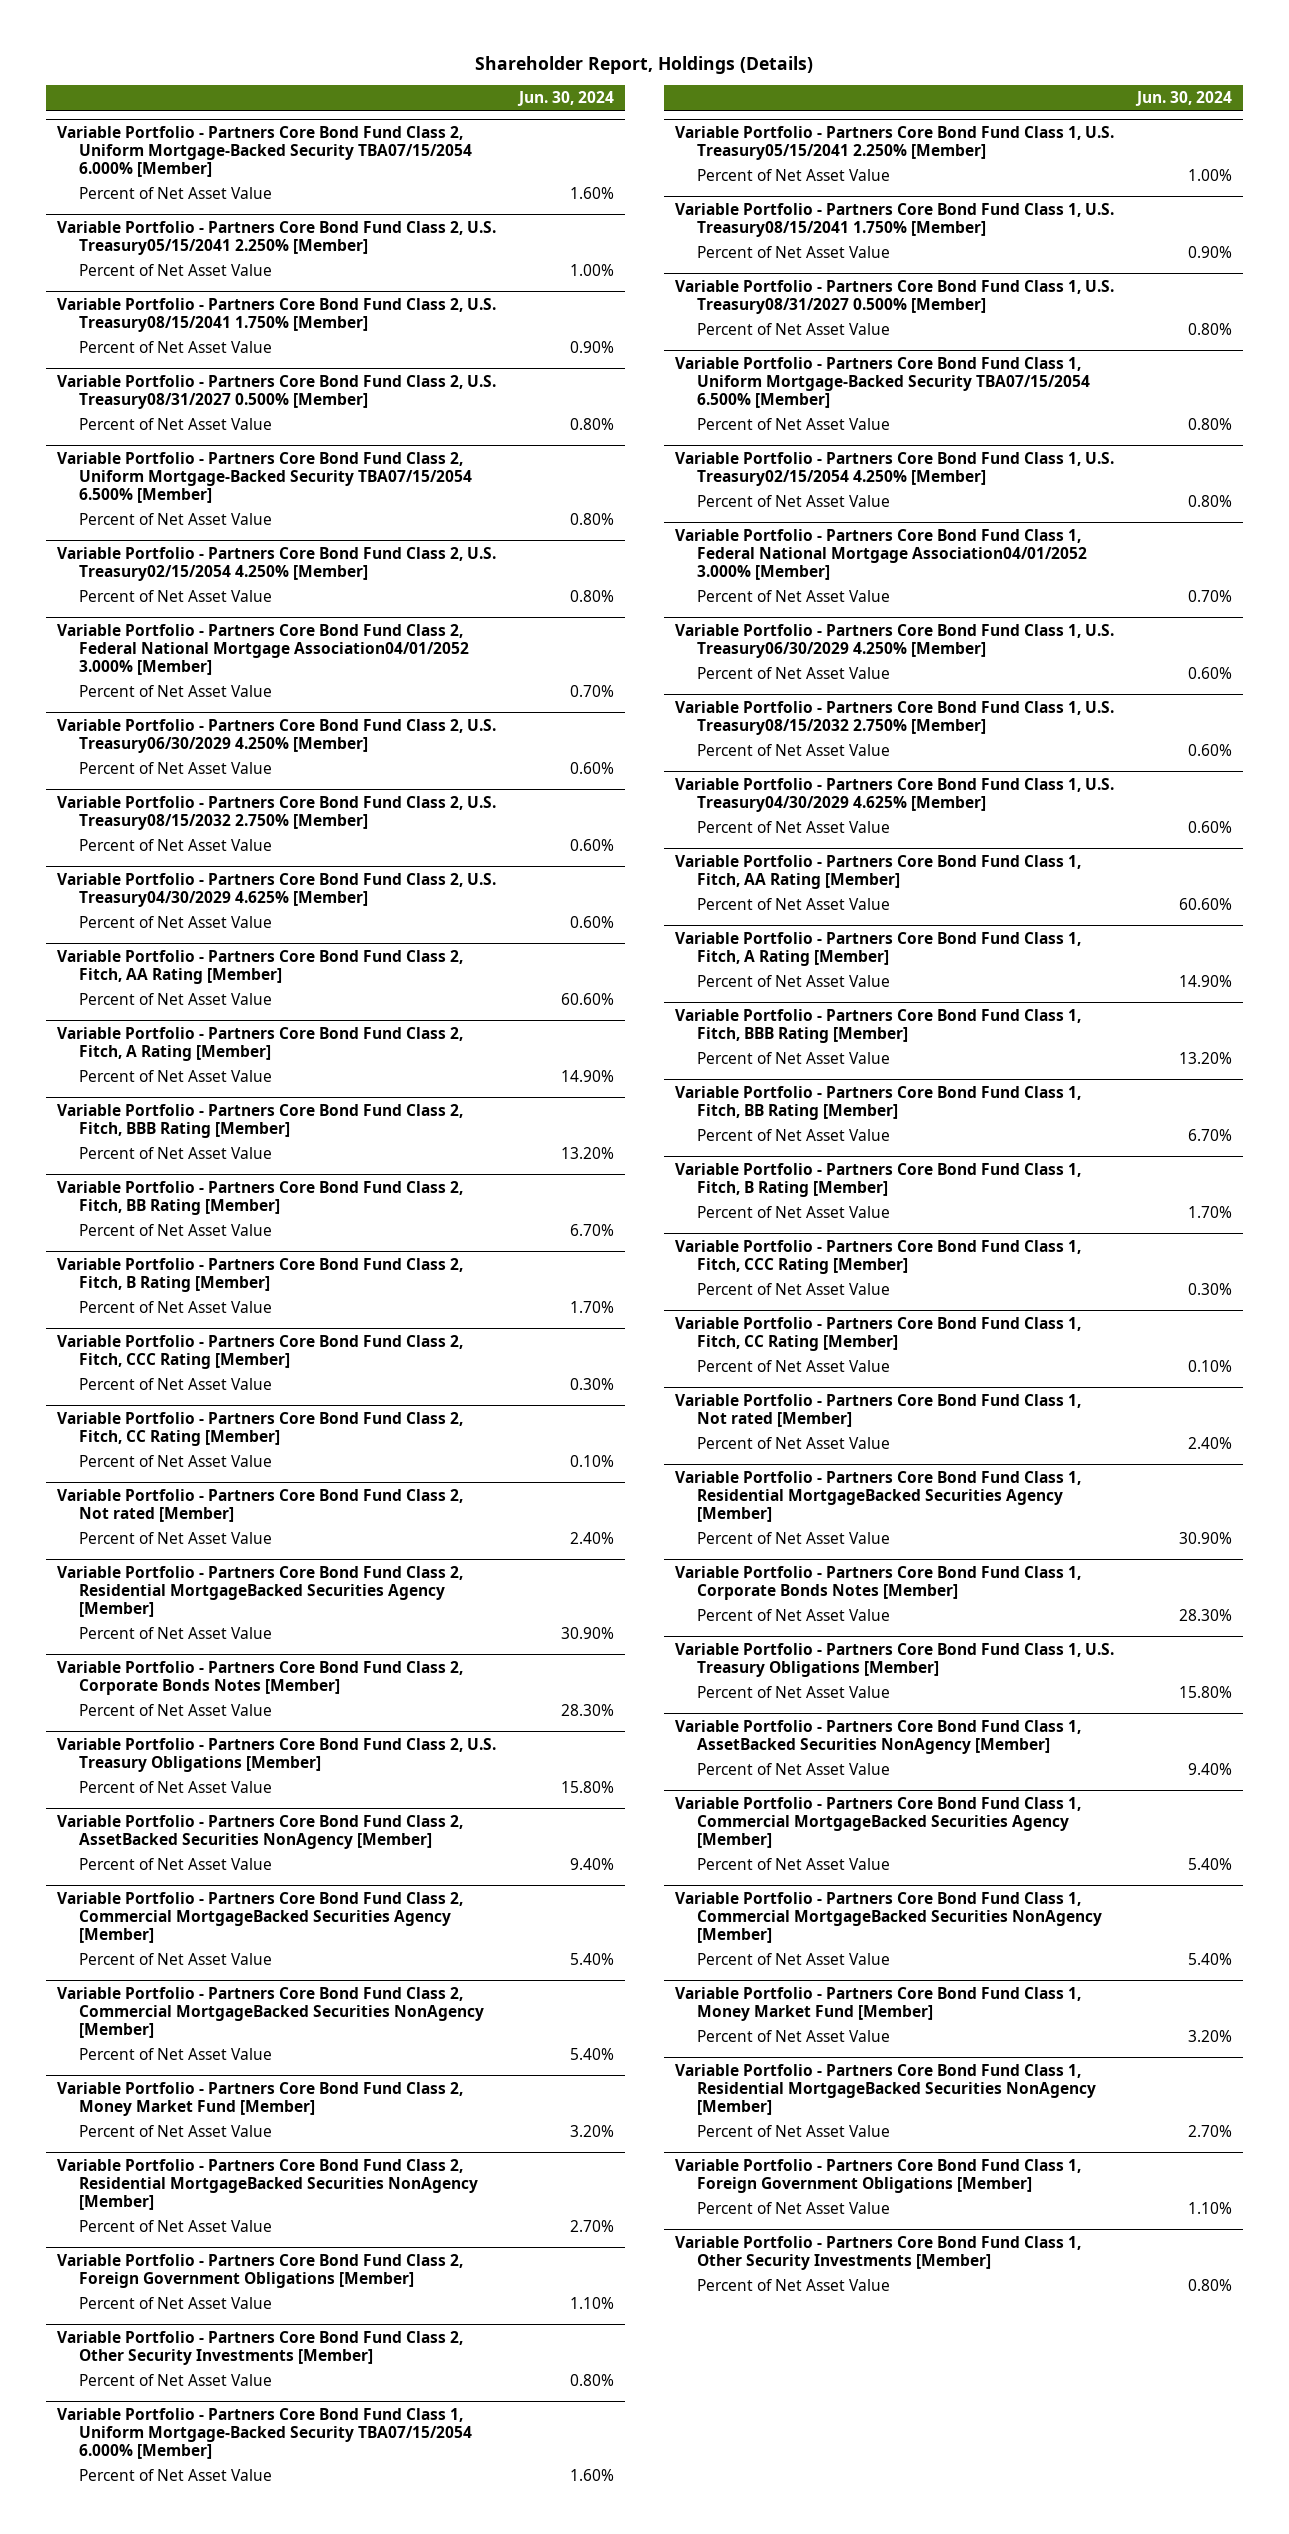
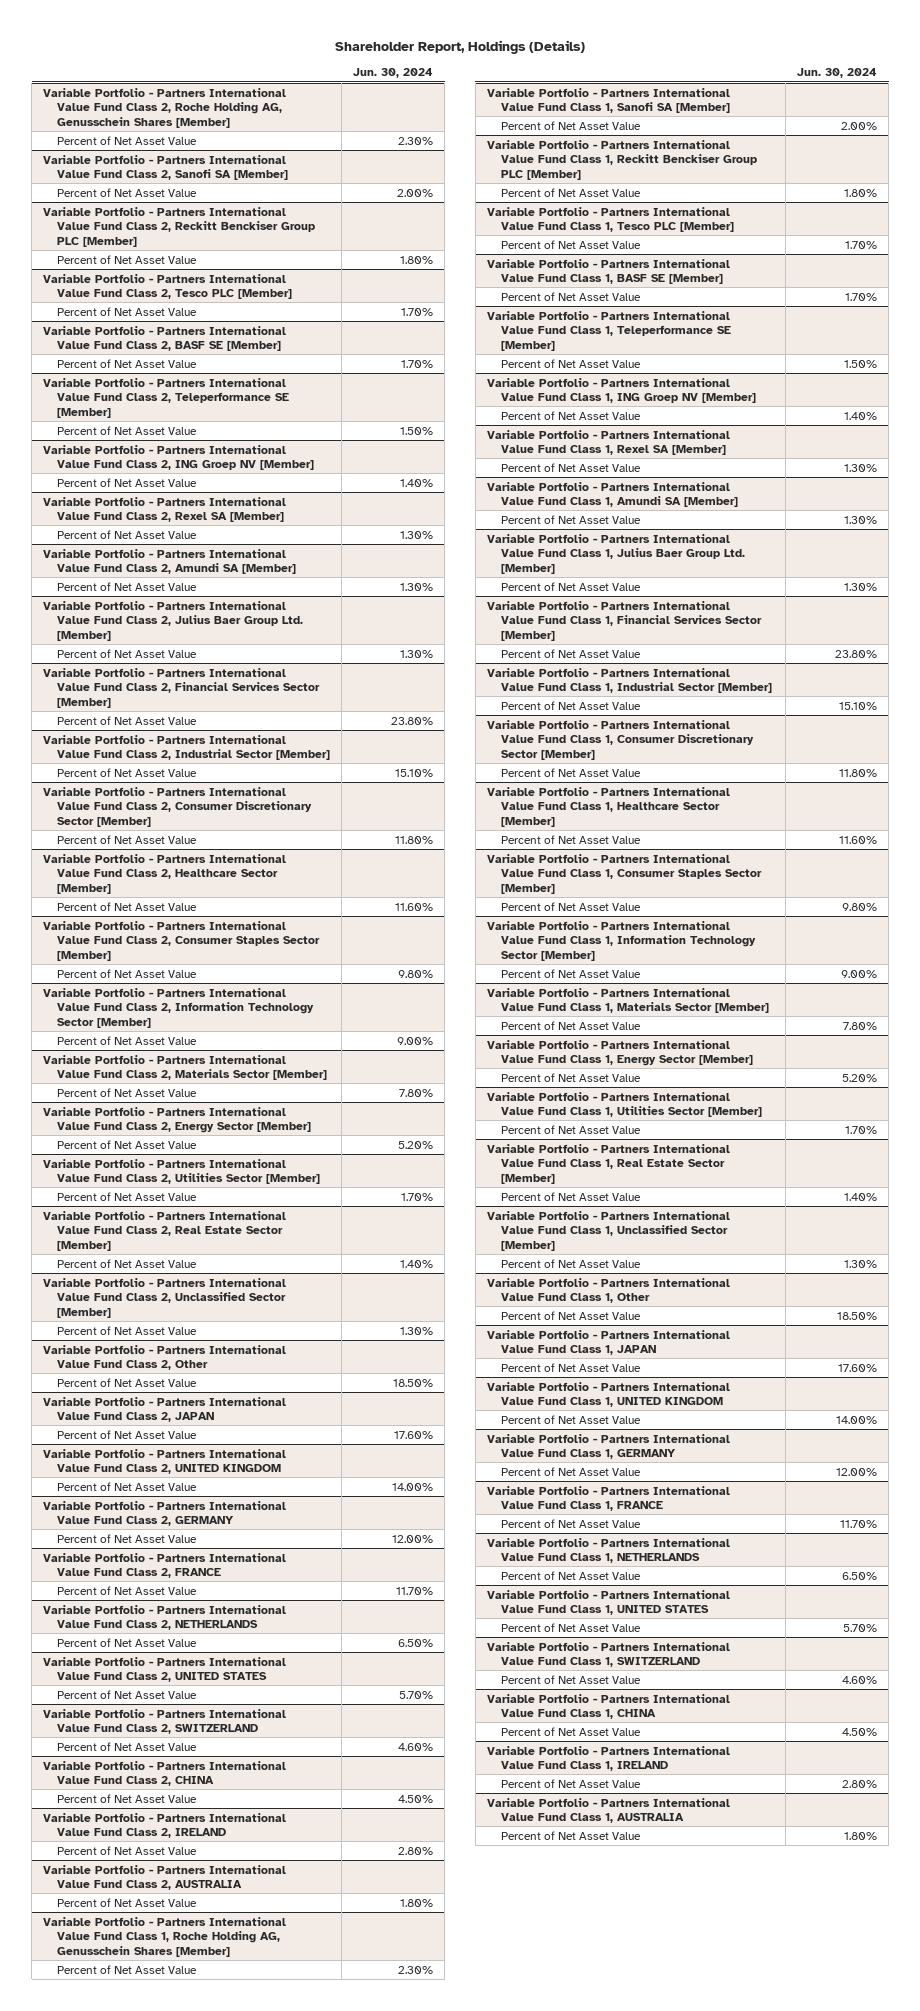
- Variable Portfolio - Partners Core Bond Fund Class 2, Uniform Mortgage-Backed Security TBA07/15/2054 6.000% [Member]
- Percent of Net Asset Value | 1.60%
- Variable Portfolio - Partners Core Bond Fund Class 2, U.S. Treasury05/15/2041 2.250% [Member]
- Percent of Net Asset Value | 1.00%
- Variable Portfolio - Partners Core Bond Fund Class 2, U.S. Treasury08/15/2041 1.750% [Member]
- Percent of Net Asset Value | 0.90%
- Variable Portfolio - Partners Core Bond Fund Class 2, U.S. Treasury08/31/2027 0.500% [Member]
- Percent of Net Asset Value | 0.80%
- Variable Portfolio - Partners Core Bond Fund Class 2, Uniform Mortgage-Backed Security TBA07/15/2054 6.500% [Member]
- Percent of Net Asset Value | 0.80%
- Variable Portfolio - Partners Core Bond Fund Class 2, U.S. Treasury02/15/2054 4.250% [Member]
- Percent of Net Asset Value | 0.80%
- Variable Portfolio - Partners Core Bond Fund Class 2, Federal National Mortgage Association04/01/2052 3.000% [Member]
- Percent of Net Asset Value | 0.70%
- Variable Portfolio - Partners Core Bond Fund Class 2, U.S. Treasury06/30/2029 4.250% [Member]
- Percent of Net Asset Value | 0.60%
- Variable Portfolio - Partners Core Bond Fund Class 2, U.S. Treasury08/15/2032 2.750% [Member]
- Percent of Net Asset Value | 0.60%
- Variable Portfolio - Partners Core Bond Fund Class 2, U.S. Treasury04/30/2029 4.625% [Member]
- Percent of Net Asset Value | 0.60%
- Variable Portfolio - Partners Core Bond Fund Class 2, Fitch, AA Rating [Member]
- Percent of Net Asset Value | 60.60%
- Variable Portfolio - Partners Core Bond Fund Class 2, Fitch, A Rating [Member]
- Percent of Net Asset Value | 14.90%
- Variable Portfolio - Partners Core Bond Fund Class 2, Fitch, BBB Rating [Member]
- Percent of Net Asset Value | 13.20%
- Variable Portfolio - Partners Core Bond Fund Class 2, Fitch, BB Rating [Member]
- Percent of Net Asset Value | 6.70%
- Variable Portfolio - Partners Core Bond Fund Class 2, Fitch, B Rating [Member]
+ Variable Portfolio - Partners International Value Fund Class 2, Roche Holding AG, Genusschein Shares [Member]
+ Percent of Net Asset Value | 2.30%
+ Variable Portfolio - Partners International Value Fund Class 2, Sanofi SA [Member]
+ Percent of Net Asset Value | 2.00%
+ Variable Portfolio - Partners International Value Fund Class 2, Reckitt Benckiser Group PLC [Member]
+ Percent of Net Asset Value | 1.80%
+ Variable Portfolio - Partners International Value Fund Class 2, Tesco PLC [Member]
- Variable Portfolio - Partners Core Bond Fund Class 2, Fitch, CCC Rating [Member]
- Percent of Net Asset Value | 0.30%
- Variable Portfolio - Partners Core Bond Fund Class 2, Fitch, CC Rating [Member]
- Percent of Net Asset Value | 0.10%
- Variable Portfolio - Partners Core Bond Fund Class 2, Not rated [Member]
- Percent of Net Asset Value | 2.40%
- Variable Portfolio - Partners Core Bond Fund Class 2, Residential MortgageBacked Securities Agency [Member]
- Percent of Net Asset Value | 30.90%
- Variable Portfolio - Partners Core Bond Fund Class 2, Corporate Bonds Notes [Member]
- Percent of Net Asset Value | 28.30%
- Variable Portfolio - Partners Core Bond Fund Class 2, U.S. Treasury Obligations [Member]
- Percent of Net Asset Value | 15.80%
- Variable Portfolio - Partners Core Bond Fund Class 2, AssetBacked Securities NonAgency [Member]
- Percent of Net Asset Value | 9.40%
- Variable Portfolio - Partners Core Bond Fund Class 2, Commercial MortgageBacked Securities Agency [Member]
- Percent of Net Asset Value | 5.40%
- Variable Portfolio - Partners Core Bond Fund Class 2, Commercial MortgageBacked Securities NonAgency [Member]
- Percent of Net Asset Value | 5.40%
- Variable Portfolio - Partners Core Bond Fund Class 2, Money Market Fund [Member]
- Percent of Net Asset Value | 3.20%
- Variable Portfolio - Partners Core Bond Fund Class 2, Residential MortgageBacked Securities NonAgency [Member]
- Percent of Net Asset Value | 2.70%
- Variable Portfolio - Partners Core Bond Fund Class 2, Foreign Government Obligations [Member]
- Percent of Net Asset Value | 1.10%
- Variable Portfolio - Partners Core Bond Fund Class 2, Other Security Investments [Member]
- Percent of Net Asset Value | 0.80%
- Variable Portfolio - Partners Core Bond Fund Class 1, Uniform Mortgage-Backed Security TBA07/15/2054 6.000% [Member]
- Percent of Net Asset Value | 1.60%
- Variable Portfolio - Partners Core Bond Fund Class 1, U.S. Treasury05/15/2041 2.250% [Member]
- Percent of Net Asset Value | 1.00%
- Variable Portfolio - Partners Core Bond Fund Class 1, U.S. Treasury08/15/2041 1.750% [Member]
- Percent of Net Asset Value | 0.90%
- Variable Portfolio - Partners Core Bond Fund Class 1, U.S. Treasury08/31/2027 0.500% [Member]
- Percent of Net Asset Value | 0.80%
- Variable Portfolio - Partners Core Bond Fund Class 1, Uniform Mortgage-Backed Security TBA07/15/2054 6.500% [Member]
- Percent of Net Asset Value | 0.80%
- Variable Portfolio - Partners Core Bond Fund Class 1, U.S. Treasury02/15/2054 4.250% [Member]
- Percent of Net Asset Value | 0.80%
- Variable Portfolio - Partners Core Bond Fund Class 1, Federal National Mortgage Association04/01/2052 3.000% [Member]
- Percent of Net Asset Value | 0.70%
- Variable Portfolio - Partners Core Bond Fund Class 1, U.S. Treasury06/30/2029 4.250% [Member]
- Percent of Net Asset Value | 0.60%
- Variable Portfolio - Partners Core Bond Fund Class 1, U.S. Treasury08/15/2032 2.750% [Member]
- Percent of Net Asset Value | 0.60%
- Variable Portfolio - Partners Core Bond Fund Class 1, U.S. Treasury04/30/2029 4.625% [Member]
- Percent of Net Asset Value | 0.60%
- Variable Portfolio - Partners Core Bond Fund Class 1, Fitch, AA Rating [Member]
- Percent of Net Asset Value | 60.60%
- Variable Portfolio - Partners Core Bond Fund Class 1, Fitch, A Rating [Member]
- Percent of Net Asset Value | 14.90%
- Variable Portfolio - Partners Core Bond Fund Class 1, Fitch, BBB Rating [Member]
- Percent of Net Asset Value | 13.20%
- Variable Portfolio - Partners Core Bond Fund Class 1, Fitch, BB Rating [Member]
- Percent of Net Asset Value | 6.70%
- Variable Portfolio - Partners Core Bond Fund Class 1, Fitch, B Rating [Member]
+ Variable Portfolio - Partners International Value Fund Class 2, BASF SE [Member]
- Variable Portfolio - Partners Core Bond Fund Class 1, Fitch, CCC Rating [Member]
- Percent of Net Asset Value | 0.30%
- Variable Portfolio - Partners Core Bond Fund Class 1, Fitch, CC Rating [Member]
- Percent of Net Asset Value | 0.10%
- Variable Portfolio - Partners Core Bond Fund Class 1, Not rated [Member]
- Percent of Net Asset Value | 2.40%
- Variable Portfolio - Partners Core Bond Fund Class 1, Residential MortgageBacked Securities Agency [Member]
- Percent of Net Asset Value | 30.90%
- Variable Portfolio - Partners Core Bond Fund Class 1, Corporate Bonds Notes [Member]
- Percent of Net Asset Value | 28.30%
- Variable Portfolio - Partners Core Bond Fund Class 1, U.S. Treasury Obligations [Member]
- Percent of Net Asset Value | 15.80%
- Variable Portfolio - Partners Core Bond Fund Class 1, AssetBacked Securities NonAgency [Member]
- Percent of Net Asset Value | 9.40%
- Variable Portfolio - Partners Core Bond Fund Class 1, Commercial MortgageBacked Securities Agency [Member]
- Percent of Net Asset Value | 5.40%
- Variable Portfolio - Partners Core Bond Fund Class 1, Commercial MortgageBacked Securities NonAgency [Member]
- Percent of Net Asset Value | 5.40%
- Variable Portfolio - Partners Core Bond Fund Class 1, Money Market Fund [Member]
- Percent of Net Asset Value | 3.20%
- Variable Portfolio - Partners Core Bond Fund Class 1, Residential MortgageBacked Securities NonAgency [Member]
- Percent of Net Asset Value | 2.70%
- Variable Portfolio - Partners Core Bond Fund Class 1, Foreign Government Obligations [Member]
- Percent of Net Asset Value | 1.10%
- Variable Portfolio - Partners Core Bond Fund Class 1, Other Security Investments [Member]
- Percent of Net Asset Value | 0.80%
+ Variable Portfolio - Partners International Value Fund Class 2, Teleperformance SE [Member]
+ Percent of Net Asset Value | 1.50%
+ Variable Portfolio - Partners International Value Fund Class 2, ING Groep NV [Member]
+ Percent of Net Asset Value | 1.40%
+ Variable Portfolio - Partners International Value Fund Class 2, Rexel SA [Member]
+ Percent of Net Asset Value | 1.30%
+ Variable Portfolio - Partners International Value Fund Class 2, Amundi SA [Member]
+ Percent of Net Asset Value | 1.30%
+ Variable Portfolio - Partners International Value Fund Class 2, Julius Baer Group Ltd. [Member]
+ Percent of Net Asset Value | 1.30%
+ Variable Portfolio - Partners International Value Fund Class 2, Financial Services Sector [Member]
+ Percent of Net Asset Value | 23.80%
+ Variable Portfolio - Partners International Value Fund Class 2, Industrial Sector [Member]
+ Percent of Net Asset Value | 15.10%
+ Variable Portfolio - Partners International Value Fund Class 2, Consumer Discretionary Sector [Member]
+ Percent of Net Asset Value | 11.80%
+ Variable Portfolio - Partners International Value Fund Class 2, Healthcare Sector [Member]
+ Percent of Net Asset Value | 11.60%
+ Variable Portfolio - Partners International Value Fund Class 2, Consumer Staples Sector [Member]
+ Percent of Net Asset Value | 9.80%
+ Variable Portfolio - Partners International Value Fund Class 2, Information Technology Sector [Member]
+ Percent of Net Asset Value | 9.00%
+ Variable Portfolio - Partners International Value Fund Class 2, Materials Sector [Member]
+ Percent of Net Asset Value | 7.80%
+ Variable Portfolio - Partners International Value Fund Class 2, Energy Sector [Member]
+ Percent of Net Asset Value | 5.20%
+ Variable Portfolio - Partners International Value Fund Class 2, Utilities Sector [Member]
+ Percent of Net Asset Value | 1.70%
+ Variable Portfolio - Partners International Value Fund Class 2, Real Estate Sector [Member]
+ Percent of Net Asset Value | 1.40%
+ Variable Portfolio - Partners International Value Fund Class 2, Unclassified Sector [Member]
+ Percent of Net Asset Value | 1.30%
+ Variable Portfolio - Partners International Value Fund Class 2, Other
+ Percent of Net Asset Value | 18.50%
+ Variable Portfolio - Partners International Value Fund Class 2, JAPAN
+ Percent of Net Asset Value | 17.60%
+ Variable Portfolio - Partners International Value Fund Class 2, UNITED KINGDOM
+ Percent of Net Asset Value | 14.00%
+ Variable Portfolio - Partners International Value Fund Class 2, GERMANY
+ Percent of Net Asset Value | 12.00%
+ Variable Portfolio - Partners International Value Fund Class 2, FRANCE
+ Percent of Net Asset Value | 11.70%
+ Variable Portfolio - Partners International Value Fund Class 2, NETHERLANDS
+ Percent of Net Asset Value | 6.50%
+ Variable Portfolio - Partners International Value Fund Class 2, UNITED STATES
+ Percent of Net Asset Value | 5.70%
+ Variable Portfolio - Partners International Value Fund Class 2, SWITZERLAND
+ Percent of Net Asset Value | 4.60%
+ Variable Portfolio - Partners International Value Fund Class 2, CHINA
+ Percent of Net Asset Value | 4.50%
+ Variable Portfolio - Partners International Value Fund Class 2, IRELAND
+ Percent of Net Asset Value | 2.80%
+ Variable Portfolio - Partners International Value Fund Class 2, AUSTRALIA
+ Percent of Net Asset Value | 1.80%
+ Variable Portfolio - Partners International Value Fund Class 1, Roche Holding AG, Genusschein Shares [Member]
+ Percent of Net Asset Value | 2.30%
+ Variable Portfolio - Partners International Value Fund Class 1, Sanofi SA [Member]
+ Percent of Net Asset Value | 2.00%
+ Variable Portfolio - Partners International Value Fund Class 1, Reckitt Benckiser Group PLC [Member]
+ Percent of Net Asset Value | 1.80%
+ Variable Portfolio - Partners International Value Fund Class 1, Tesco PLC [Member]
+ Percent of Net Asset Value | 1.70%
+ Variable Portfolio - Partners International Value Fund Class 1, BASF SE [Member]
+ Percent of Net Asset Value | 1.70%
+ Variable Portfolio - Partners International Value Fund Class 1, Teleperformance SE [Member]
+ Percent of Net Asset Value | 1.50%
+ Variable Portfolio - Partners International Value Fund Class 1, ING Groep NV [Member]
+ Percent of Net Asset Value | 1.40%
+ Variable Portfolio - Partners International Value Fund Class 1, Rexel SA [Member]
+ Percent of Net Asset Value | 1.30%
+ Variable Portfolio - Partners International Value Fund Class 1, Amundi SA [Member]
+ Percent of Net Asset Value | 1.30%
+ Variable Portfolio - Partners International Value Fund Class 1, Julius Baer Group Ltd. [Member]
+ Percent of Net Asset Value | 1.30%
+ Variable Portfolio - Partners International Value Fund Class 1, Financial Services Sector [Member]
+ Percent of Net Asset Value | 23.80%
+ Variable Portfolio - Partners International Value Fund Class 1, Industrial Sector [Member]
+ Percent of Net Asset Value | 15.10%
+ Variable Portfolio - Partners International Value Fund Class 1, Consumer Discretionary Sector [Member]
+ Percent of Net Asset Value | 11.80%
+ Variable Portfolio - Partners International Value Fund Class 1, Healthcare Sector [Member]
+ Percent of Net Asset Value | 11.60%
+ Variable Portfolio - Partners International Value Fund Class 1, Consumer Staples Sector [Member]
+ Percent of Net Asset Value | 9.80%
+ Variable Portfolio - Partners International Value Fund Class 1, Information Technology Sector [Member]
+ Percent of Net Asset Value | 9.00%
+ Variable Portfolio - Partners International Value Fund Class 1, Materials Sector [Member]
+ Percent of Net Asset Value | 7.80%
+ Variable Portfolio - Partners International Value Fund Class 1, Energy Sector [Member]
+ Percent of Net Asset Value | 5.20%
+ Variable Portfolio - Partners International Value Fund Class 1, Utilities Sector [Member]
+ Percent of Net Asset Value | 1.70%
+ Variable Portfolio - Partners International Value Fund Class 1, Real Estate Sector [Member]
+ Percent of Net Asset Value | 1.40%
+ Variable Portfolio - Partners International Value Fund Class 1, Unclassified Sector [Member]
+ Percent of Net Asset Value | 1.30%
+ Variable Portfolio - Partners International Value Fund Class 1, Other
+ Percent of Net Asset Value | 18.50%
+ Variable Portfolio - Partners International Value Fund Class 1, JAPAN
+ Percent of Net Asset Value | 17.60%
+ Variable Portfolio - Partners International Value Fund Class 1, UNITED KINGDOM
+ Percent of Net Asset Value | 14.00%
+ Variable Portfolio - Partners International Value Fund Class 1, GERMANY
+ Percent of Net Asset Value | 12.00%
+ Variable Portfolio - Partners International Value Fund Class 1, FRANCE
+ Percent of Net Asset Value | 11.70%
+ Variable Portfolio - Partners International Value Fund Class 1, NETHERLANDS
+ Percent of Net Asset Value | 6.50%
+ Variable Portfolio - Partners International Value Fund Class 1, UNITED STATES
+ Percent of Net Asset Value | 5.70%
+ Variable Portfolio - Partners International Value Fund Class 1, SWITZERLAND
+ Percent of Net Asset Value | 4.60%
+ Variable Portfolio - Partners International Value Fund Class 1, CHINA
+ Percent of Net Asset Value | 4.50%
+ Variable Portfolio - Partners International Value Fund Class 1, IRELAND
+ Percent of Net Asset Value | 2.80%
+ Variable Portfolio - Partners International Value Fund Class 1, AUSTRALIA
+ Percent of Net Asset Value | 1.80%

